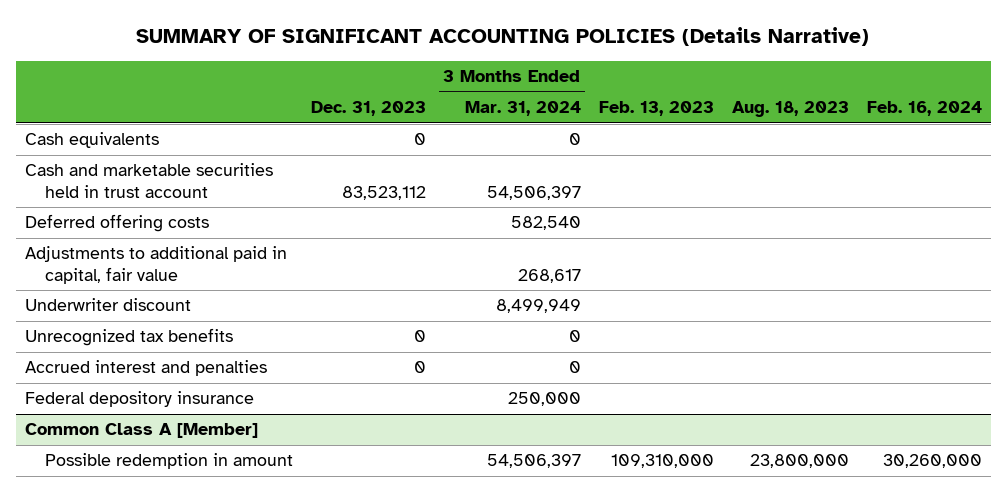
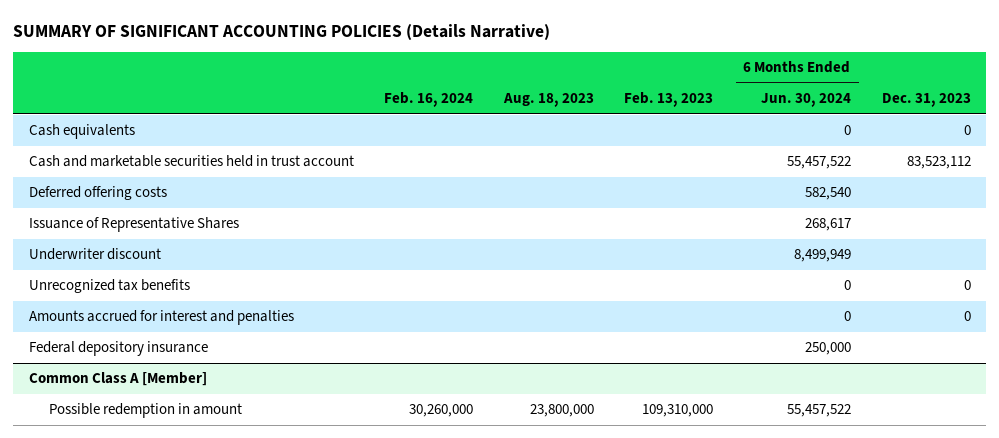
- | Dec. 31, 2023 | 3 Months Ended Mar. 31, 2024 | Feb. 13, 2023 | Aug. 18, 2023 | Feb. 16, 2024
+ | Feb. 16, 2024 | Aug. 18, 2023 | Feb. 13, 2023 | 6 Months Ended Jun. 30, 2024 | Dec. 31, 2023
- Adjustments to additional paid in capital, fair value | | 268,617 | | |
+ Issuance of Representative Shares | | | | 268,617 |
- Accrued interest and penalties | 0 | 0 | | |
+ Amounts accrued for interest and penalties | | | | 0 | 0

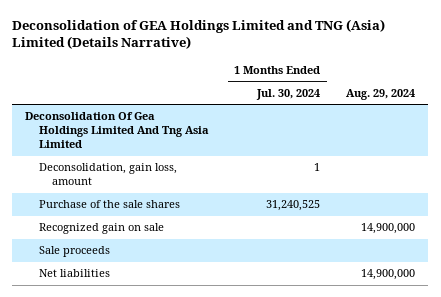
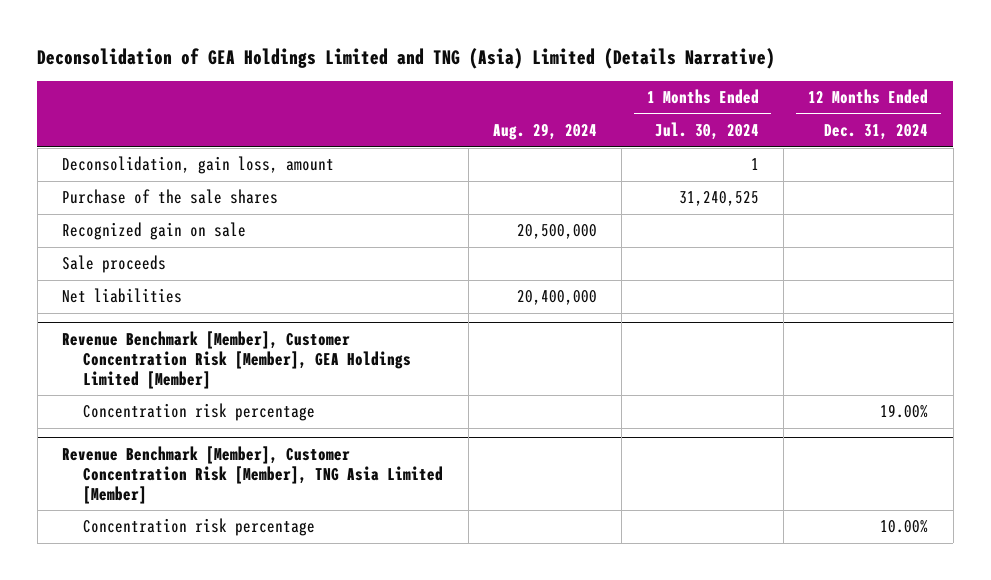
- | 1 Months Ended Jul. 30, 2024 | Aug. 29, 2024
+ | Aug. 29, 2024 | 1 Months Ended Jul. 30, 2024 | 12 Months Ended Dec. 31, 2024
- Deconsolidation Of Gea Holdings Limited And Tng Asia Limited
- Recognized gain on sale | | 14,900,000
+ Recognized gain on sale | 20,500,000 | |
- Net liabilities | | 14,900,000
+ Net liabilities | 20,400,000 | |
+ Revenue Benchmark [Member], Customer Concentration Risk [Member], GEA Holdings Limited [Member]
+ Concentration risk percentage | | | 19.00%
+ Revenue Benchmark [Member], Customer Concentration Risk [Member], TNG Asia Limited [Member]
+ Concentration risk percentage | | | 10.00%

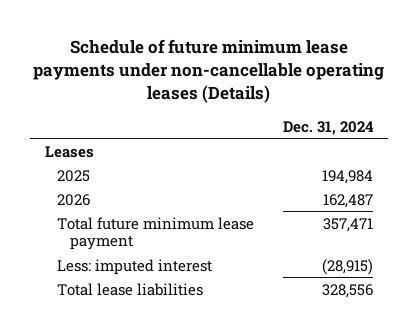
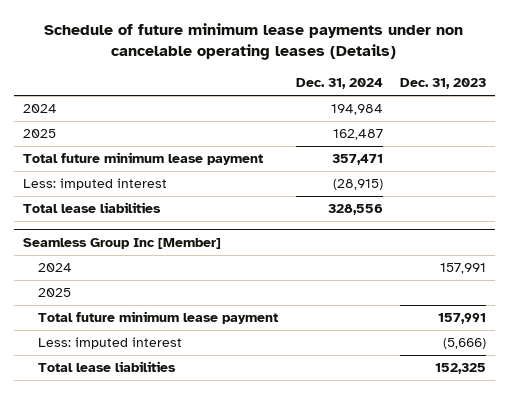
- Schedule of future minimum lease payments under non-cancellable operating leases (Details)
+ Schedule of future minimum lease payments under non cancelable operating leases (Details)
- | Dec. 31, 2024
+ | Dec. 31, 2024 | Dec. 31, 2023
- Leases
- 2025 | 194,984
- 2026 | 162,487
+ 2024 | 194,984 |
+ 2025 | 162,487 |
+ Seamless Group Inc [Member]
+ 2024 | | 157,991
+ 2025
+ Total future minimum lease payment | | 157,991
+ Less: imputed interest | | (5,666)
+ Total lease liabilities | | 152,325

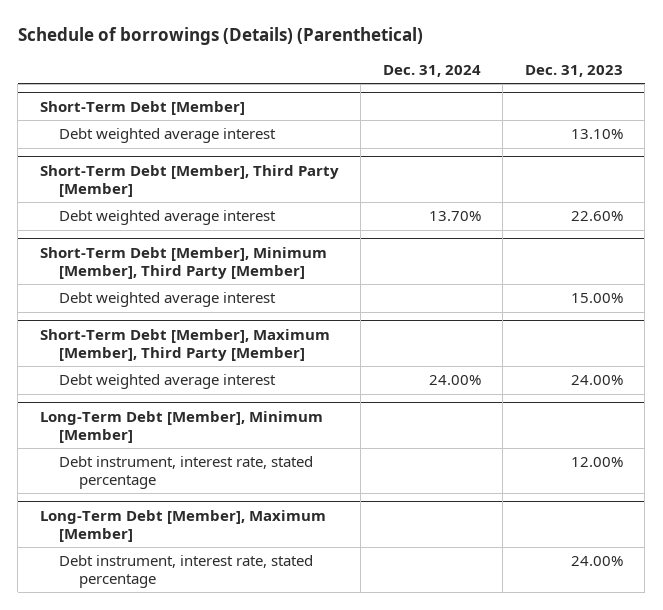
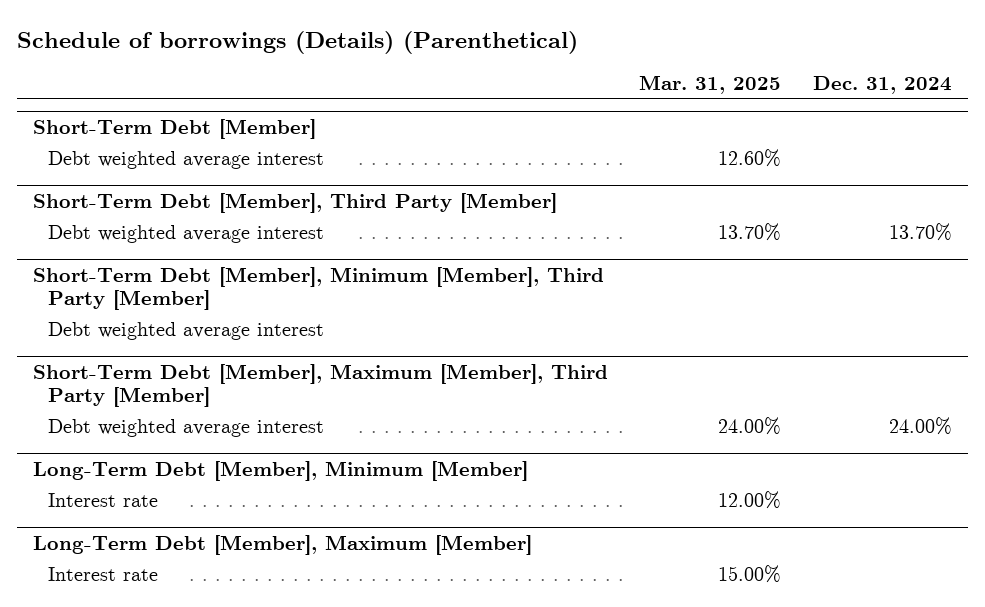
- | Dec. 31, 2024 | Dec. 31, 2023
+ | Mar. 31, 2025 | Dec. 31, 2024
@ Long-Term Debt [Member], Minimum [Member]
- Debt instrument, interest rate, stated percentage | | 12.00%
+ Interest rate | 12.00% |
@ Long-Term Debt [Member], Maximum [Member]
- Debt instrument, interest rate, stated percentage | | 24.00%
+ Interest rate | 15.00% |

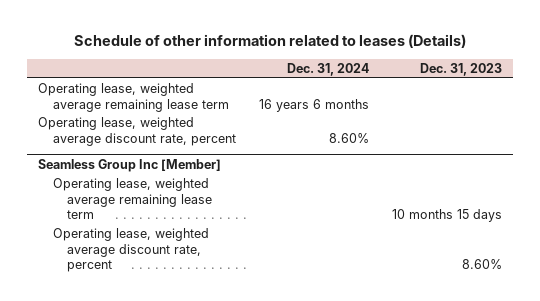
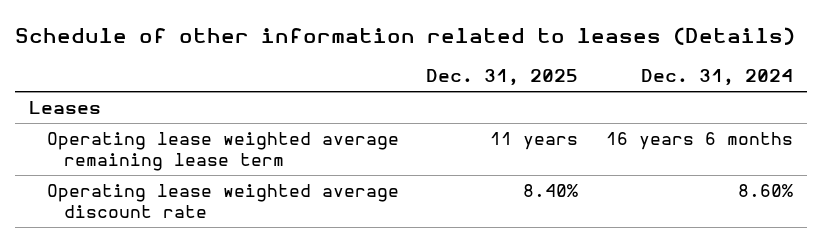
- | Dec. 31, 2024 | Dec. 31, 2023
+ | Dec. 31, 2025 | Dec. 31, 2024
- Operating lease, weighted average remaining lease term | 16 years 6 months |
- Operating lease, weighted average discount rate, percent | 8.60% |
- Seamless Group Inc [Member]
- Operating lease, weighted average remaining lease term | | 10 months 15 days
- Operating lease, weighted average discount rate, percent | | 8.60%
+ Leases
+ Operating lease weighted average remaining lease term | 11 years | 16 years 6 months
+ Operating lease weighted average discount rate | 8.40% | 8.60%

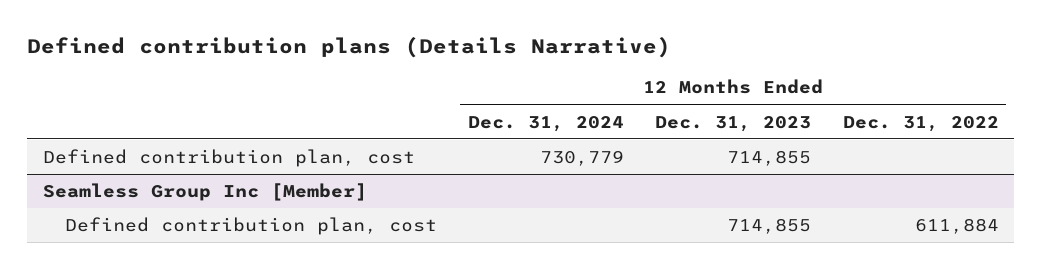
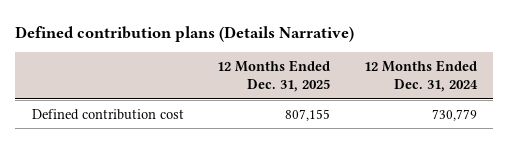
- | 12 Months Ended Dec. 31, 2024 | 12 Months Ended Dec. 31, 2023 | 12 Months Ended Dec. 31, 2022
+ | 12 Months Ended Dec. 31, 2025 | 12 Months Ended Dec. 31, 2024
- Defined contribution plan, cost | 730,779 | 714,855 |
- Seamless Group Inc [Member]
- Defined contribution plan, cost | | 714,855 | 611,884
+ Defined contribution cost | 807,155 | 730,779

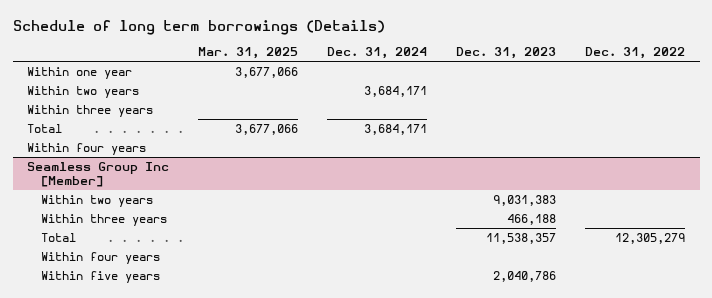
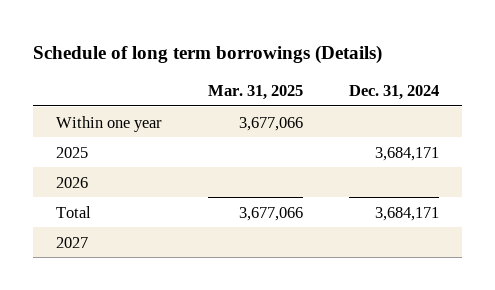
- | Mar. 31, 2025 | Dec. 31, 2024 | Dec. 31, 2023 | Dec. 31, 2022
+ | Mar. 31, 2025 | Dec. 31, 2024
- Within two years | | 3,684,171 | |
- Within three years
+ 2025 | | 3,684,171
+ 2026
- Within four years
- Seamless Group Inc [Member]
- Within two years | | | 9,031,383 |
- Within three years | | | 466,188 |
- Total | | | 11,538,357 | 12,305,279
- Within four years
- Within five years | | | 2,040,786 |
+ 2027

